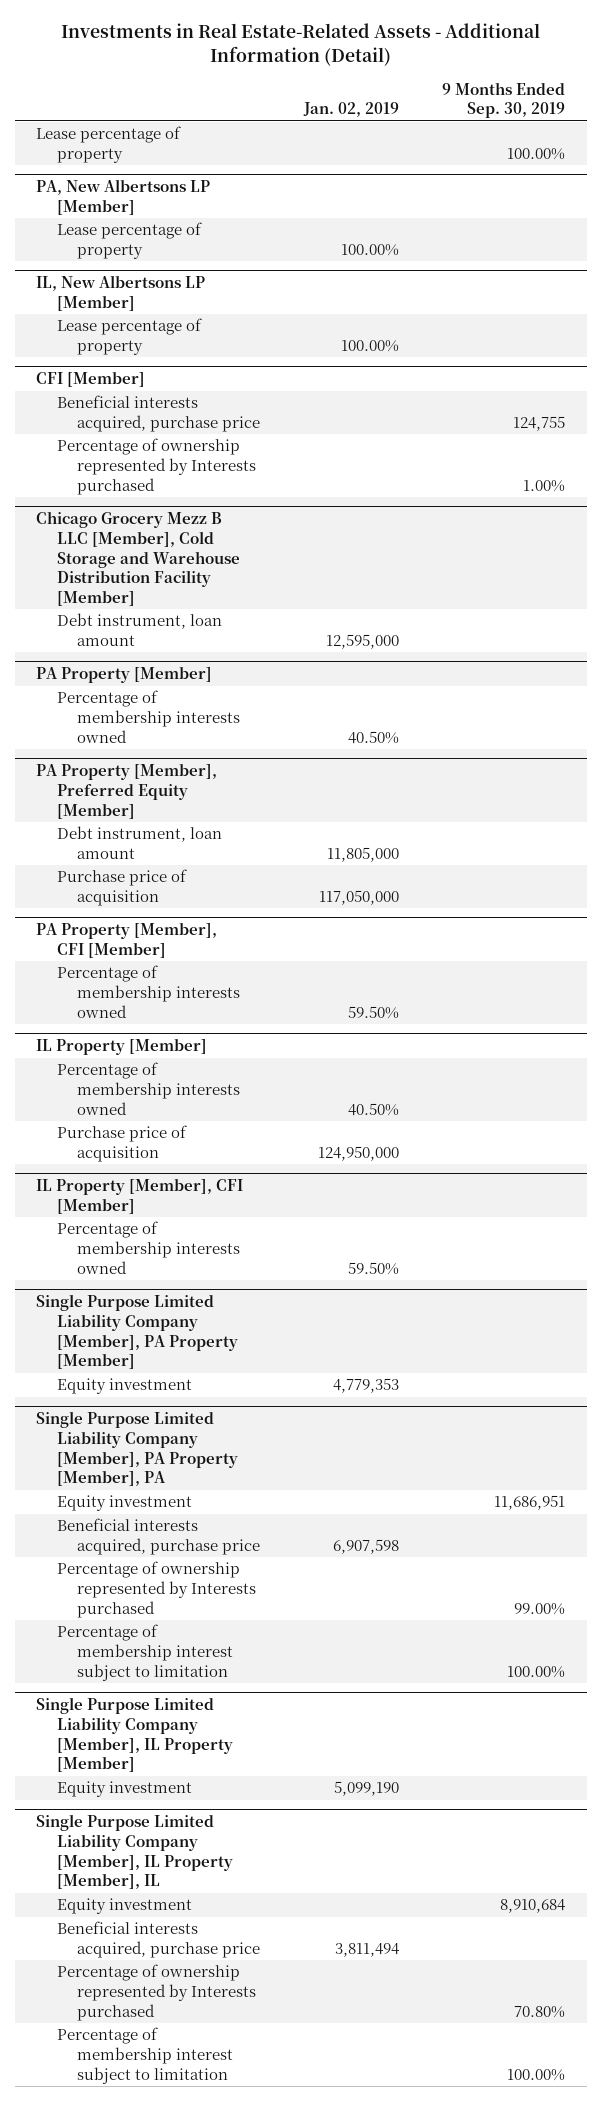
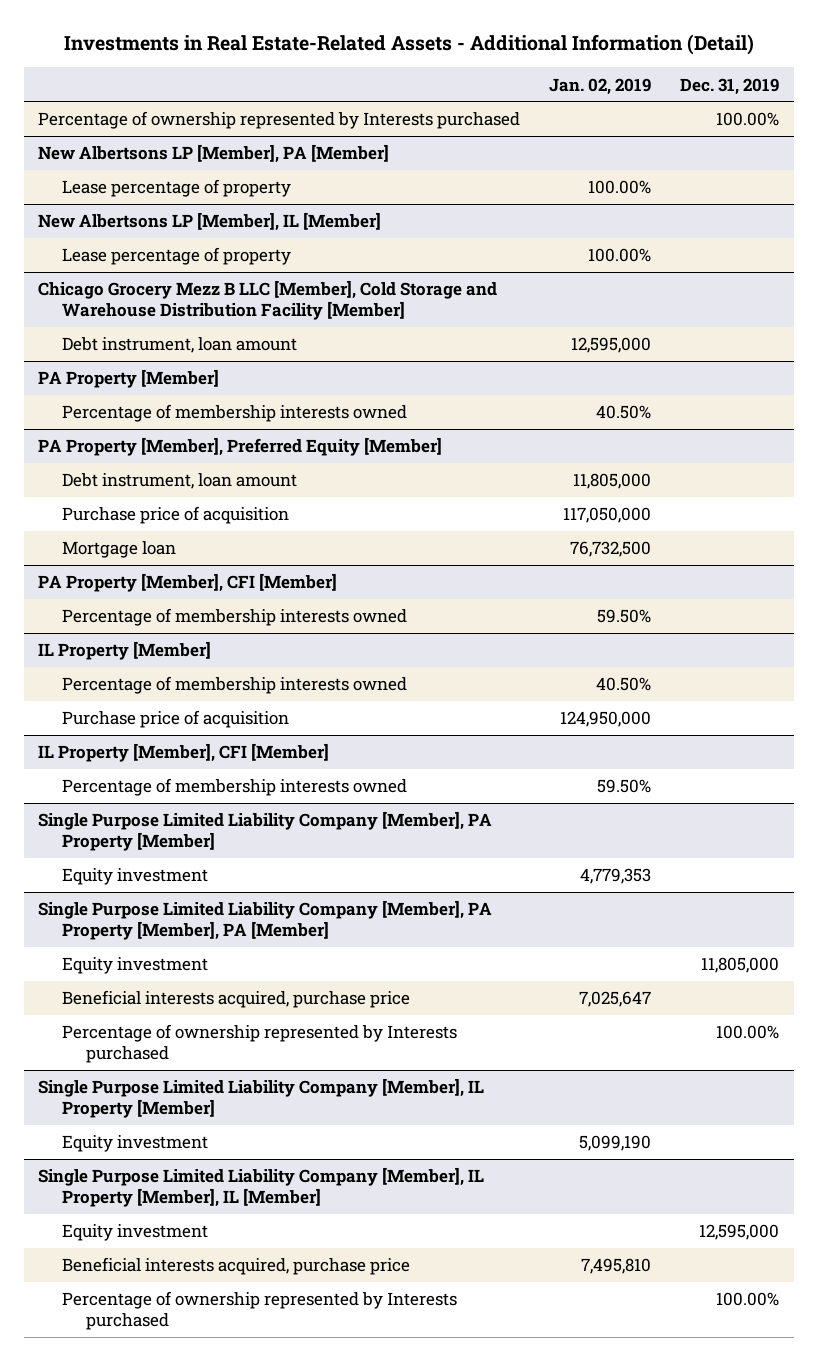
- | Jan. 02, 2019 | 9 Months Ended Sep. 30, 2019
+ | Jan. 02, 2019 | Dec. 31, 2019
- Lease percentage of property | | 100.00%
- PA, New Albertsons LP [Member]
+ Percentage of ownership represented by Interests purchased | | 100.00%
+ New Albertsons LP [Member], PA [Member]
- IL, New Albertsons LP [Member]
+ New Albertsons LP [Member], IL [Member]
- CFI [Member]
- Beneficial interests acquired, purchase price | | 124,755
- Percentage of ownership represented by Interests purchased | | 1.00%
@ PA Property [Member], Preferred Equity [Member]
+ Mortgage loan | 76,732,500 |
- Single Purpose Limited Liability Company [Member], PA Property [Member], PA
+ Single Purpose Limited Liability Company [Member], PA Property [Member], PA [Member]
- Beneficial interests acquired, purchase price | 6,907,598 |
+ Beneficial interests acquired, purchase price | 7,025,647 |
- Percentage of membership interest subject to limitation | | 100.00%
- Single Purpose Limited Liability Company [Member], IL Property [Member], IL
+ Single Purpose Limited Liability Company [Member], IL Property [Member], IL [Member]
- Beneficial interests acquired, purchase price | 3,811,494 |
+ Beneficial interests acquired, purchase price | 7,495,810 |
- Percentage of membership interest subject to limitation | | 100.00%

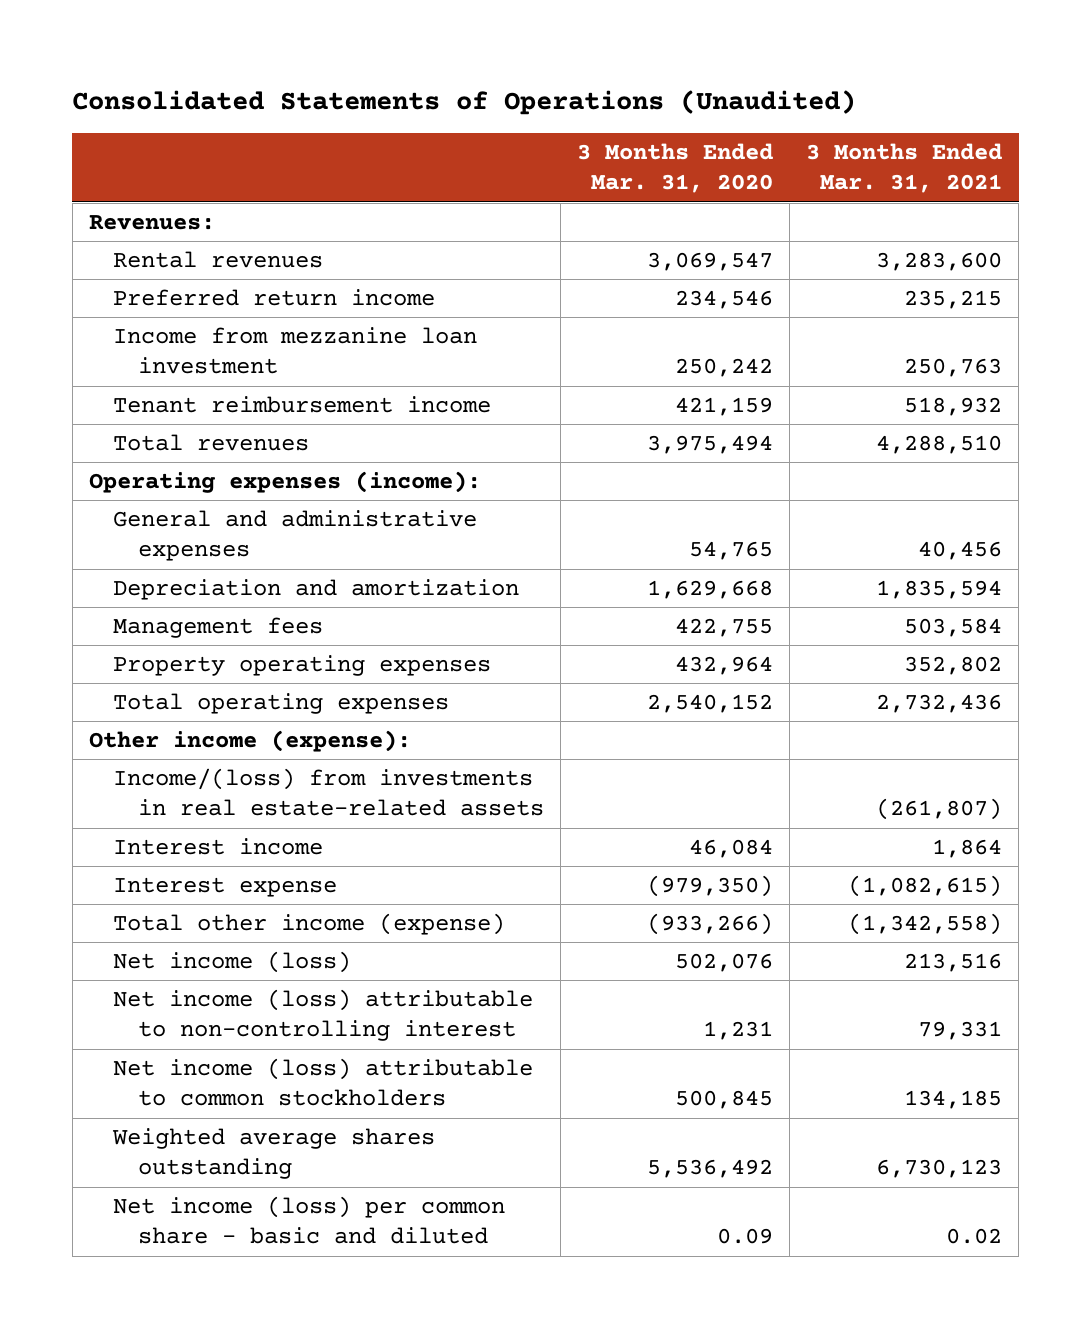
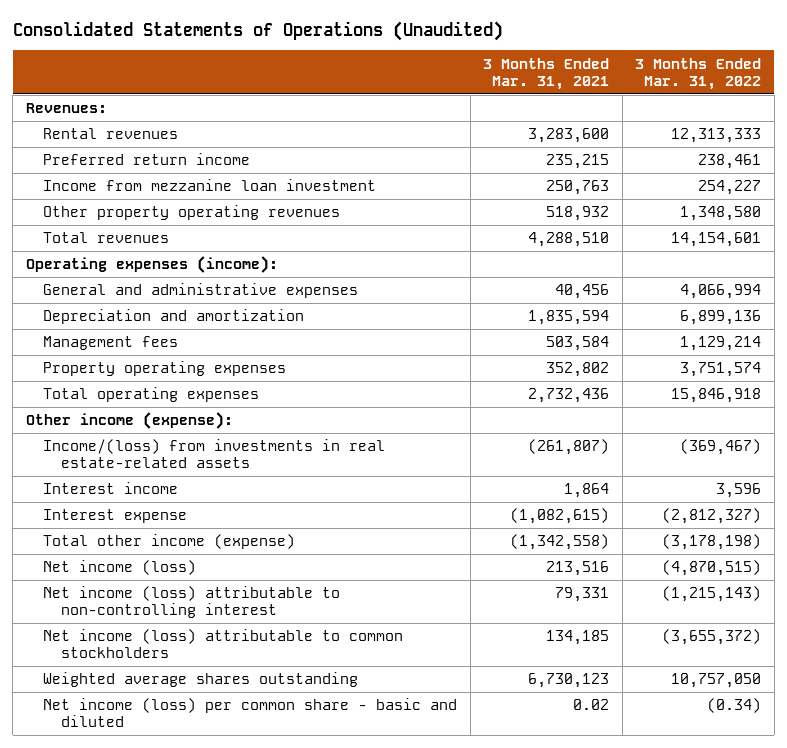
- | 3 Months Ended Mar. 31, 2020 | 3 Months Ended Mar. 31, 2021
+ | 3 Months Ended Mar. 31, 2021 | 3 Months Ended Mar. 31, 2022
- Tenant reimbursement income | 421,159 | 518,932
+ Other property operating revenues | 518,932 | 1,348,580

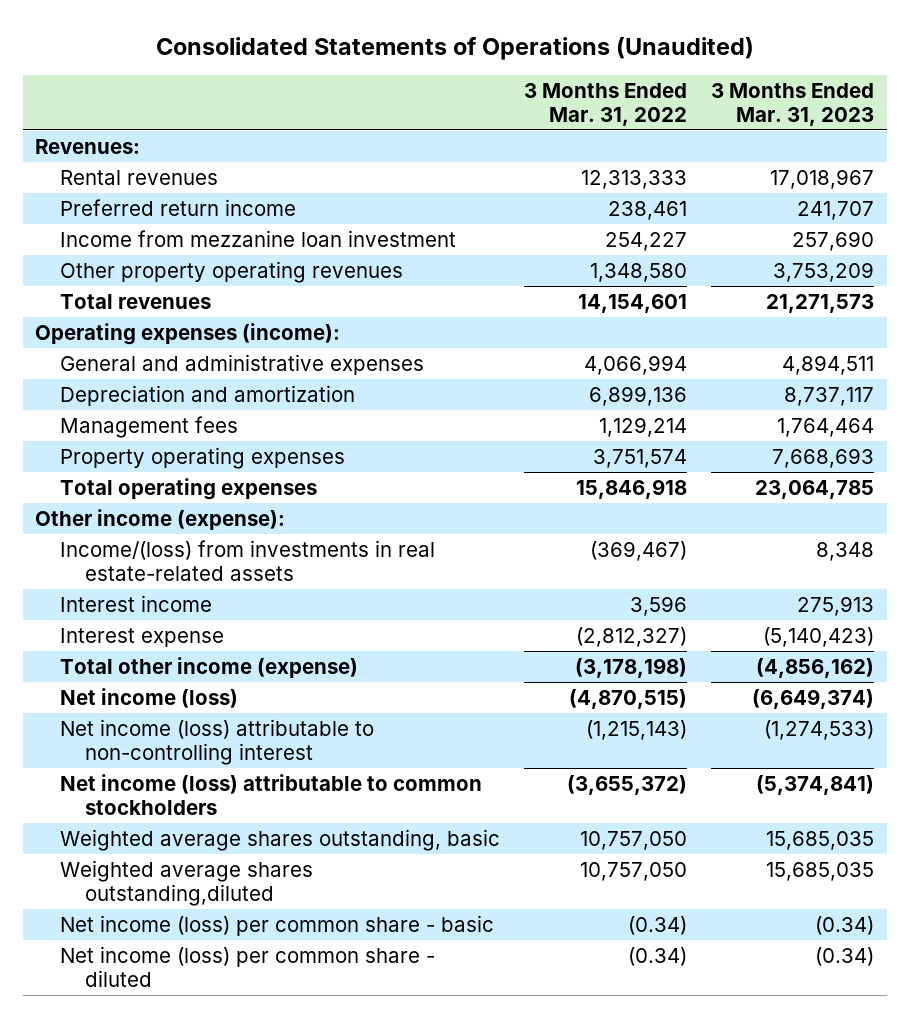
- | 3 Months Ended Mar. 31, 2021 | 3 Months Ended Mar. 31, 2022
+ | 3 Months Ended Mar. 31, 2022 | 3 Months Ended Mar. 31, 2023
- Weighted average shares outstanding | 6,730,123 | 10,757,050
- Net income (loss) per common share - basic and diluted | 0.02 | (0.34)
+ Weighted average shares outstanding, basic | 10,757,050 | 15,685,035
+ Weighted average shares outstanding,diluted | 10,757,050 | 15,685,035
+ Net income (loss) per common share - basic | (0.34) | (0.34)
+ Net income (loss) per common share - diluted | (0.34) | (0.34)

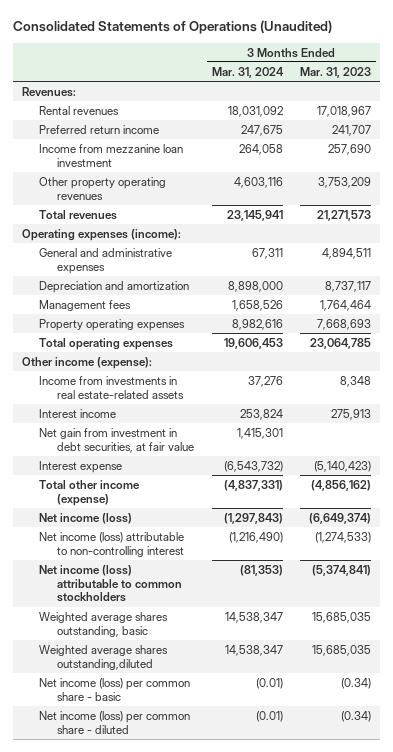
- | 3 Months Ended Mar. 31, 2022 | 3 Months Ended Mar. 31, 2023
+ | 3 Months Ended Mar. 31, 2024 | 3 Months Ended Mar. 31, 2023
- Income/(loss) from investments in real estate-related assets | (369,467) | 8,348
+ Income from investments in real estate-related assets | 37,276 | 8,348
+ Net gain from investment in debt securities, at fair value | 1,415,301 |

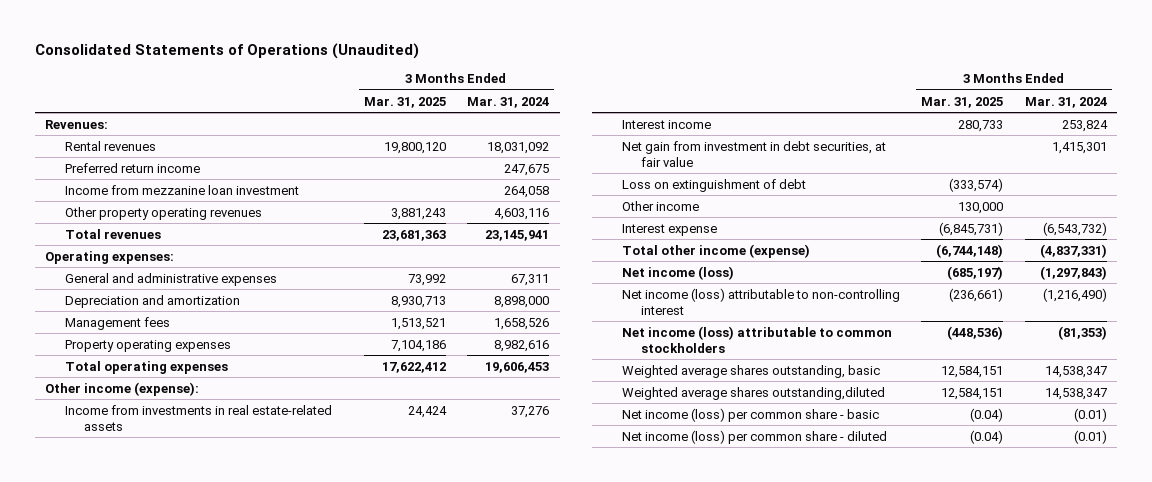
- | 3 Months Ended Mar. 31, 2024 | 3 Months Ended Mar. 31, 2023
+ | 3 Months Ended Mar. 31, 2025 | 3 Months Ended Mar. 31, 2024
- Operating expenses (income):
+ Operating expenses:
+ Loss on extinguishment of debt | (333,574) |
+ Other income | 130,000 |

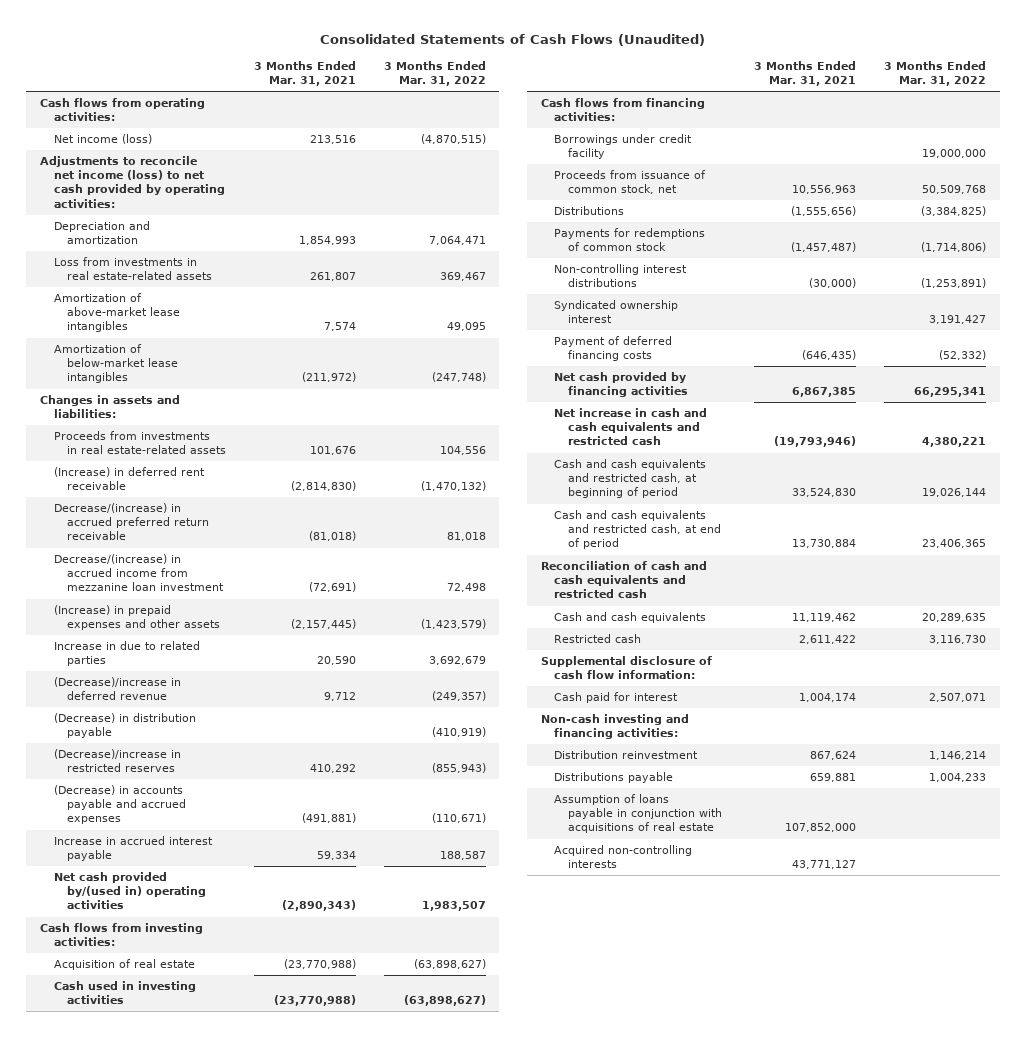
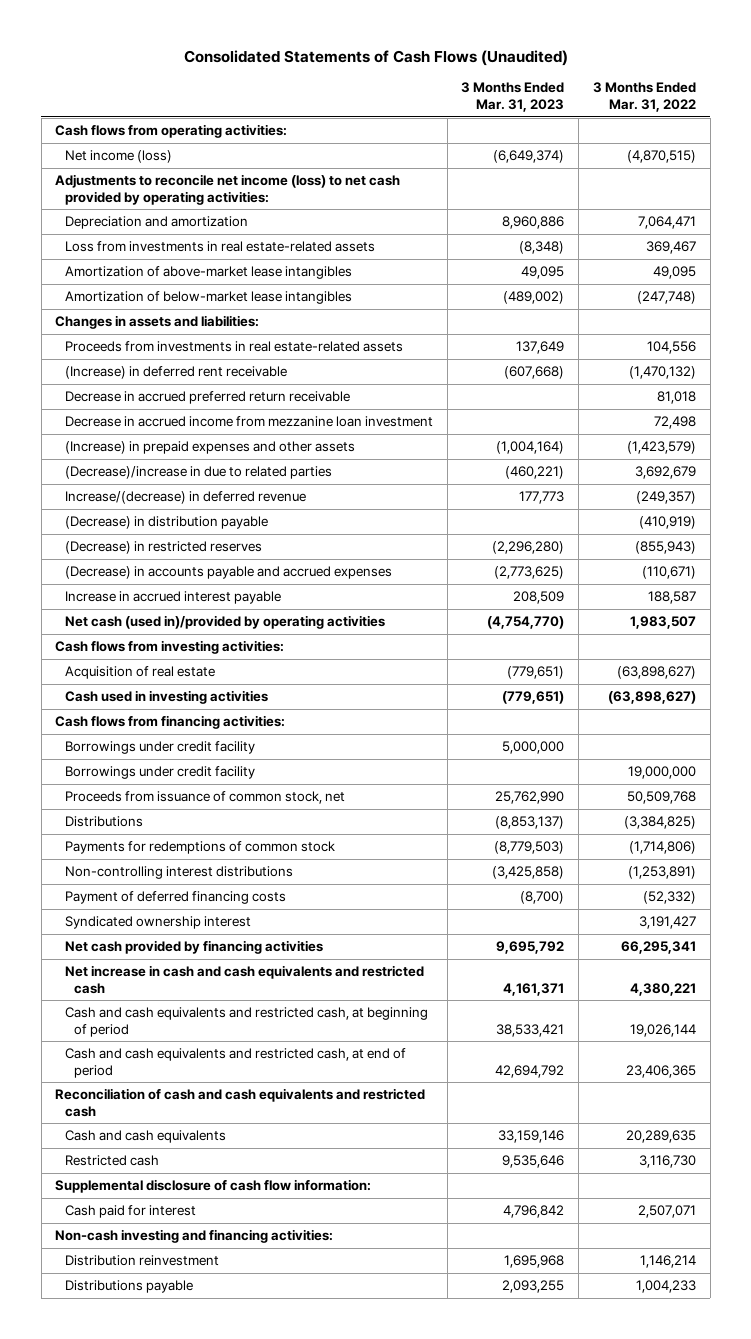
- | 3 Months Ended Mar. 31, 2021 | 3 Months Ended Mar. 31, 2022
+ | 3 Months Ended Mar. 31, 2023 | 3 Months Ended Mar. 31, 2022
- Decrease/(increase) in accrued preferred return receivable | (81,018) | 81,018
- Decrease/(increase) in accrued income from mezzanine loan investment | (72,691) | 72,498
+ Decrease in accrued preferred return receivable | | 81,018
+ Decrease in accrued income from mezzanine loan investment | | 72,498
- Increase in due to related parties | 20,590 | 3,692,679
- (Decrease)/increase in deferred revenue | 9,712 | (249,357)
+ (Decrease)/increase in due to related parties | (460,221) | 3,692,679
+ Increase/(decrease) in deferred revenue | 177,773 | (249,357)
- (Decrease)/increase in restricted reserves | 410,292 | (855,943)
+ (Decrease) in restricted reserves | (2,296,280) | (855,943)
- Net cash provided by/(used in) operating activities | (2,890,343) | 1,983,507
+ Net cash (used in)/provided by operating activities | (4,754,770) | 1,983,507
+ Borrowings under credit facility | 5,000,000 |
moved down: Syndicated ownership interest | | 3,191,427
- Assumption of loans payable in conjunction with acquisitions of real estate | 107,852,000 |
- Acquired non-controlling interests | 43,771,127 |

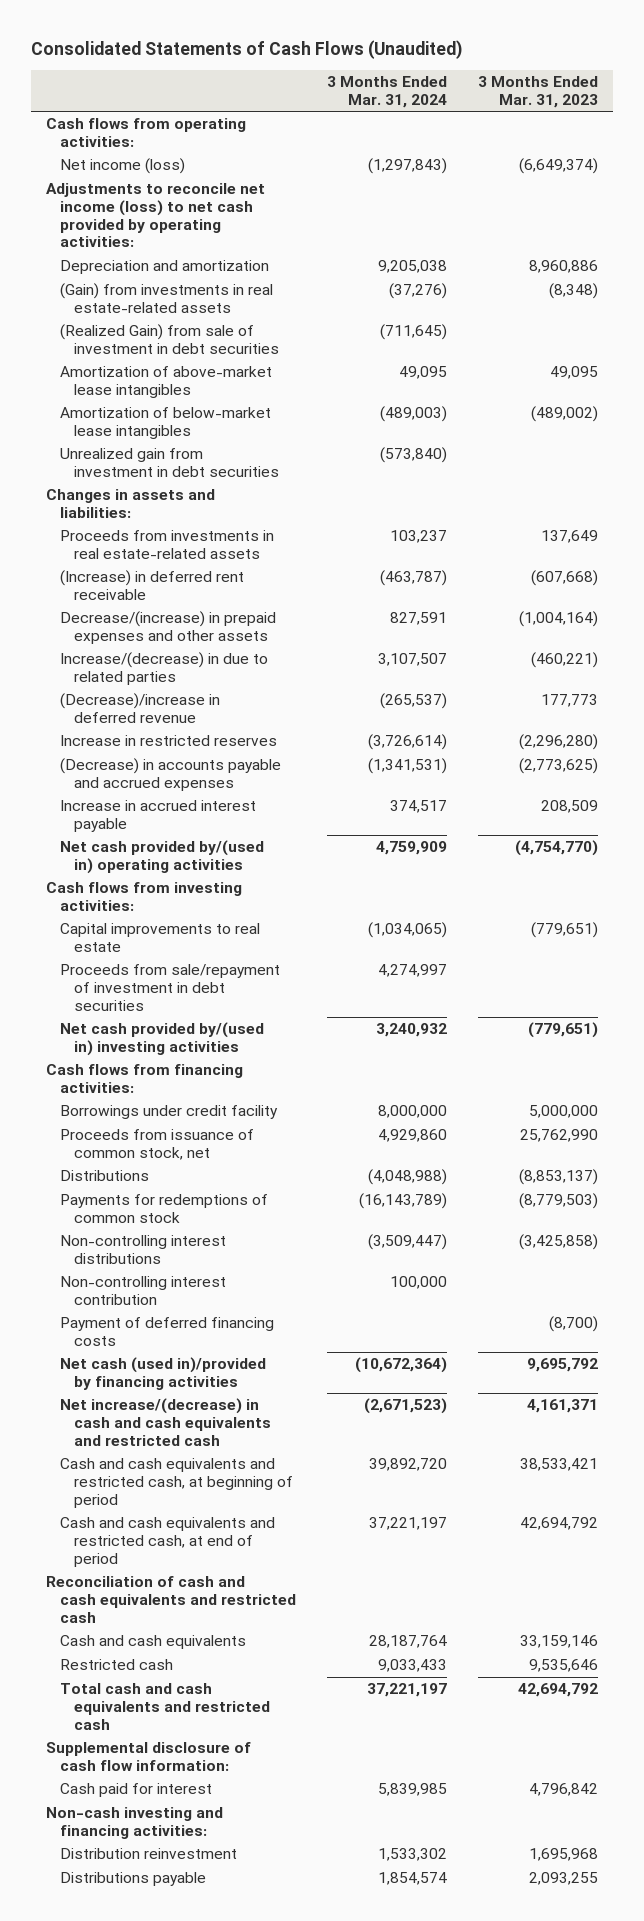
- | 3 Months Ended Mar. 31, 2023 | 3 Months Ended Mar. 31, 2022
+ | 3 Months Ended Mar. 31, 2024 | 3 Months Ended Mar. 31, 2023
- Loss from investments in real estate-related assets | (8,348) | 369,467
+ (Gain) from investments in real estate-related assets | (37,276) | (8,348)
+ (Realized Gain) from sale of investment in debt securities | (711,645) |
+ Unrealized gain from investment in debt securities | (573,840) |
- Decrease in accrued preferred return receivable | | 81,018
- Decrease in accrued income from mezzanine loan investment | | 72,498
- (Increase) in prepaid expenses and other assets | (1,004,164) | (1,423,579)
- (Decrease)/increase in due to related parties | (460,221) | 3,692,679
- Increase/(decrease) in deferred revenue | 177,773 | (249,357)
- (Decrease) in distribution payable | | (410,919)
- (Decrease) in restricted reserves | (2,296,280) | (855,943)
+ Decrease/(increase) in prepaid expenses and other assets | 827,591 | (1,004,164)
+ Increase/(decrease) in due to related parties | 3,107,507 | (460,221)
+ (Decrease)/increase in deferred revenue | (265,537) | 177,773
+ Increase in restricted reserves | (3,726,614) | (2,296,280)
- Net cash (used in)/provided by operating activities | (4,754,770) | 1,983,507
+ Net cash provided by/(used in) operating activities | 4,759,909 | (4,754,770)
- Acquisition of real estate | (779,651) | (63,898,627)
- Cash used in investing activities | (779,651) | (63,898,627)
+ Capital improvements to real estate | (1,034,065) | (779,651)
+ Proceeds from sale/repayment of investment in debt securities | 4,274,997 |
+ Net cash provided by/(used in) investing activities | 3,240,932 | (779,651)
- Borrowings under credit facility | | 19,000,000
+ Non-controlling interest contribution | 100,000 |
- Syndicated ownership interest | | 3,191,427
- Net cash provided by financing activities | 9,695,792 | 66,295,341
- Net increase in cash and cash equivalents and restricted cash | 4,161,371 | 4,380,221
+ Net cash (used in)/provided by financing activities | (10,672,364) | 9,695,792
+ Net increase/(decrease) in cash and cash equivalents and restricted cash | (2,671,523) | 4,161,371
+ Total cash and cash equivalents and restricted cash | 37,221,197 | 42,694,792

